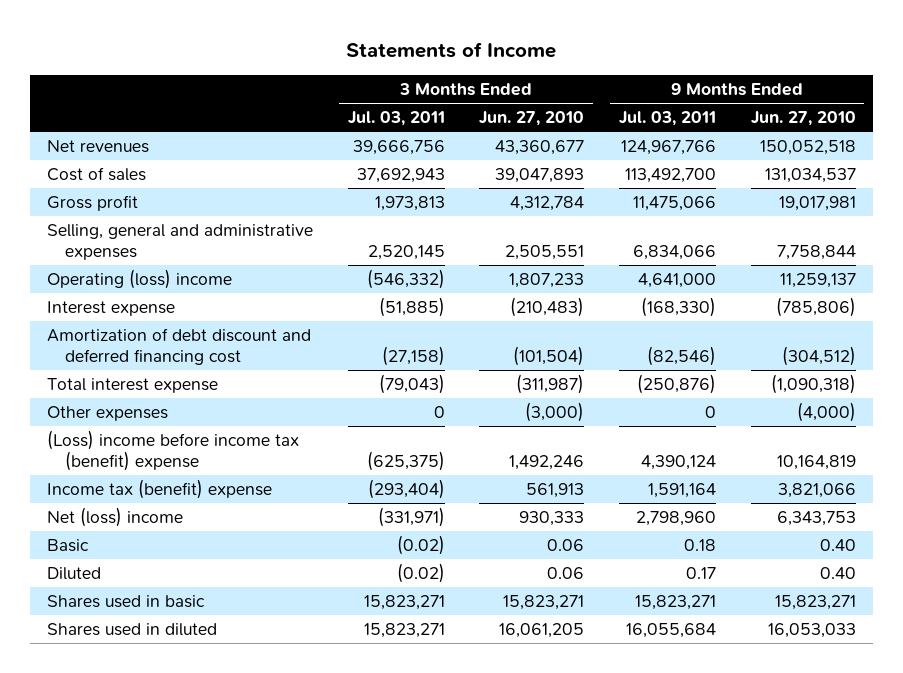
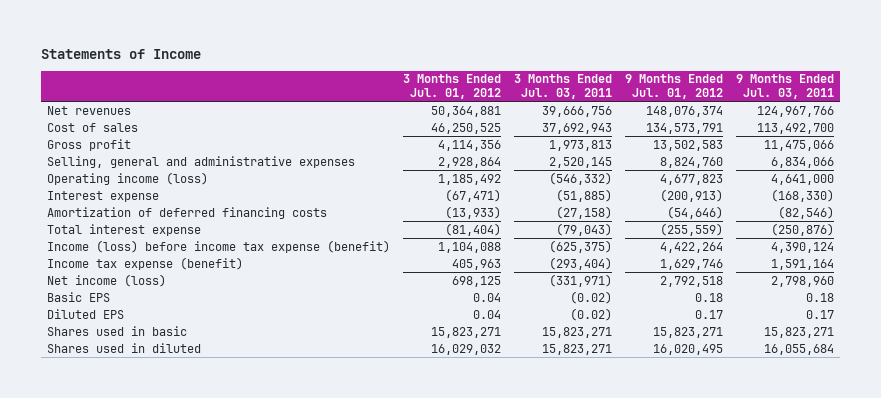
- | 3 Months Ended Jul. 03, 2011 | 3 Months Ended Jun. 27, 2010 | 9 Months Ended Jul. 03, 2011 | 9 Months Ended Jun. 27, 2010
+ | 3 Months Ended Jul. 01, 2012 | 3 Months Ended Jul. 03, 2011 | 9 Months Ended Jul. 01, 2012 | 9 Months Ended Jul. 03, 2011
- Operating (loss) income | (546,332) | 1,807,233 | 4,641,000 | 11,259,137
+ Operating income (loss) | 1,185,492 | (546,332) | 4,677,823 | 4,641,000
- Amortization of debt discount and deferred financing cost | (27,158) | (101,504) | (82,546) | (304,512)
+ Amortization of deferred financing costs | (13,933) | (27,158) | (54,646) | (82,546)
- Other expenses | 0 | (3,000) | 0 | (4,000)
- (Loss) income before income tax (benefit) expense | (625,375) | 1,492,246 | 4,390,124 | 10,164,819
- Income tax (benefit) expense | (293,404) | 561,913 | 1,591,164 | 3,821,066
- Net (loss) income | (331,971) | 930,333 | 2,798,960 | 6,343,753
- Basic | (0.02) | 0.06 | 0.18 | 0.40
- Diluted | (0.02) | 0.06 | 0.17 | 0.40
+ Income (loss) before income tax expense (benefit) | 1,104,088 | (625,375) | 4,422,264 | 4,390,124
+ Income tax expense (benefit) | 405,963 | (293,404) | 1,629,746 | 1,591,164
+ Net income (loss) | 698,125 | (331,971) | 2,792,518 | 2,798,960
+ Basic EPS | 0.04 | (0.02) | 0.18 | 0.18
+ Diluted EPS | 0.04 | (0.02) | 0.17 | 0.17

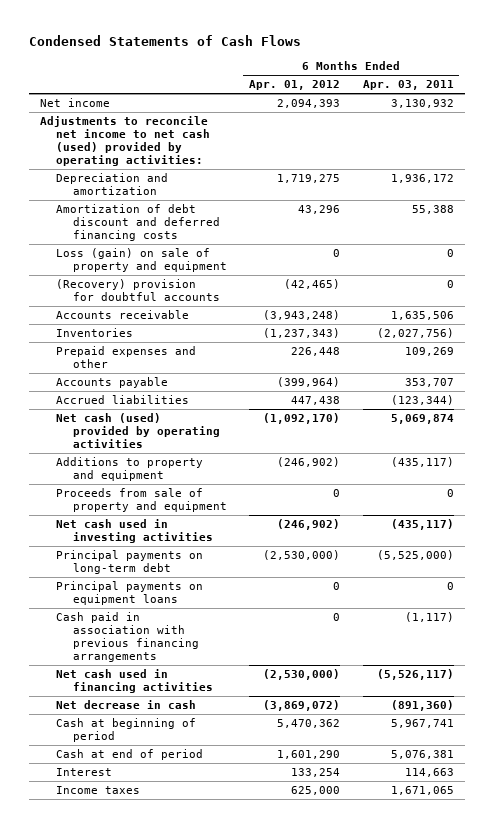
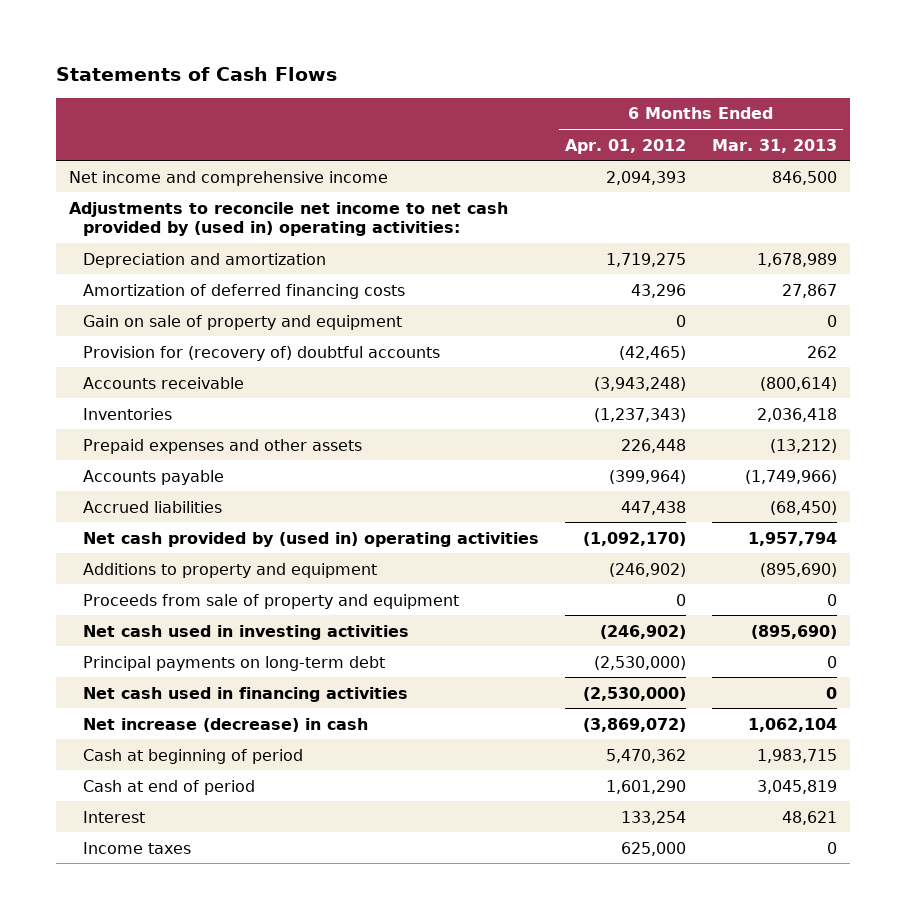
- Condensed Statements of Cash Flows
+ Statements of Cash Flows
- | 6 Months Ended Apr. 01, 2012 | 6 Months Ended Apr. 03, 2011
+ | 6 Months Ended Apr. 01, 2012 | 6 Months Ended Mar. 31, 2013
- Net income | 2,094,393 | 3,130,932
- Adjustments to reconcile net income to net cash (used) provided by operating activities:
+ Net income and comprehensive income | 2,094,393 | 846,500
+ Adjustments to reconcile net income to net cash provided by (used in) operating activities:
- Amortization of debt discount and deferred financing costs | 43,296 | 55,388
- Loss (gain) on sale of property and equipment | 0 | 0
- (Recovery) provision for doubtful accounts | (42,465) | 0
+ Amortization of deferred financing costs | 43,296 | 27,867
+ Gain on sale of property and equipment | 0 | 0
+ Provision for (recovery of) doubtful accounts | (42,465) | 262
- Prepaid expenses and other | 226,448 | 109,269
+ Prepaid expenses and other assets | 226,448 | (13,212)
- Net cash (used) provided by operating activities | (1,092,170) | 5,069,874
+ Net cash provided by (used in) operating activities | (1,092,170) | 1,957,794
- Principal payments on equipment loans | 0 | 0
- Cash paid in association with previous financing arrangements | 0 | (1,117)
- Net decrease in cash | (3,869,072) | (891,360)
+ Net increase (decrease) in cash | (3,869,072) | 1,062,104

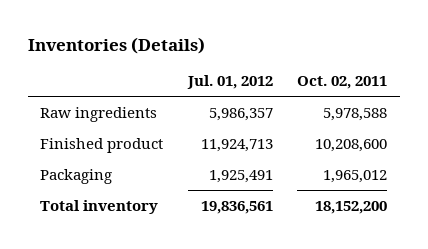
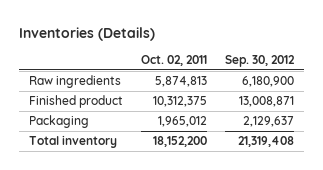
- | Jul. 01, 2012 | Oct. 02, 2011
+ | Oct. 02, 2011 | Sep. 30, 2012
- Raw ingredients | 5,986,357 | 5,978,588
- Finished product | 11,924,713 | 10,208,600
+ Raw ingredients | 5,874,813 | 6,180,900
+ Finished product | 10,312,375 | 13,008,871

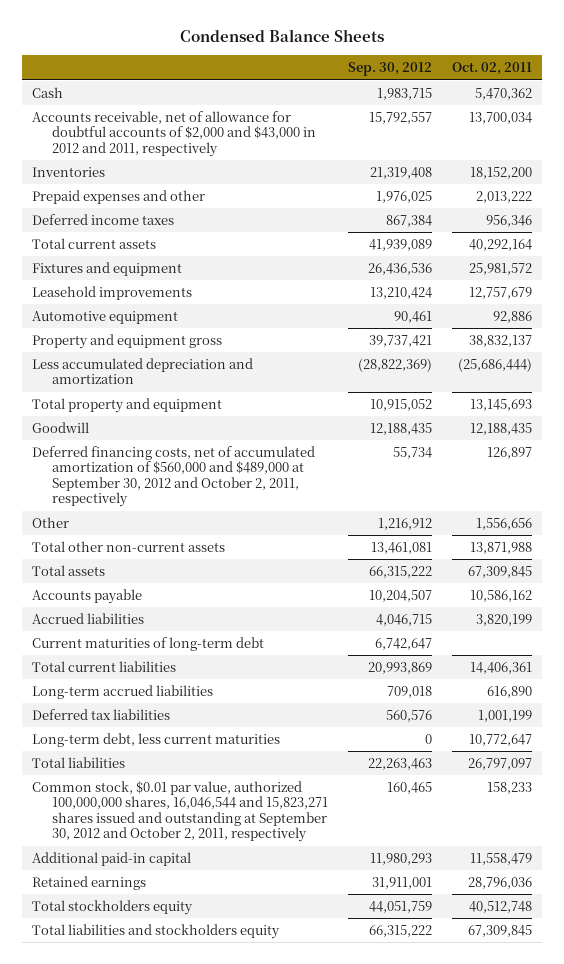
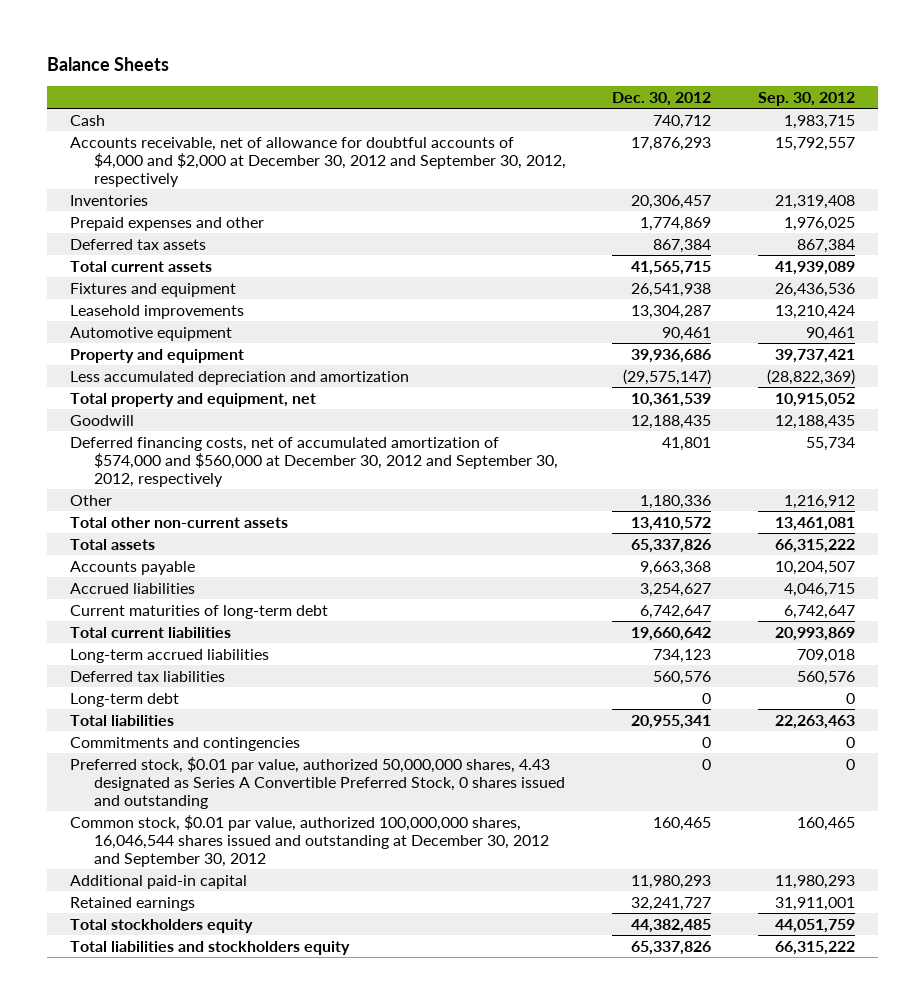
- Condensed Balance Sheets
+ Balance Sheets
- | Sep. 30, 2012 | Oct. 02, 2011
+ | Dec. 30, 2012 | Sep. 30, 2012
- Accounts receivable, net of allowance for doubtful accounts of $2,000 and $43,000 in 2012 and 2011, respectively | 15,792,557 | 13,700,034
+ Accounts receivable, net of allowance for doubtful accounts of $4,000 and $2,000 at December 30, 2012 and September 30, 2012, respectively | 17,876,293 | 15,792,557
- Deferred income taxes | 867,384 | 956,346
+ Deferred tax assets | 867,384 | 867,384
- Property and equipment gross | 39,737,421 | 38,832,137
+ Property and equipment | 39,936,686 | 39,737,421
- Total property and equipment | 10,915,052 | 13,145,693
+ Total property and equipment, net | 10,361,539 | 10,915,052
- Deferred financing costs, net of accumulated amortization of $560,000 and $489,000 at September 30, 2012 and October 2, 2011, respectively | 55,734 | 126,897
+ Deferred financing costs, net of accumulated amortization of $574,000 and $560,000 at December 30, 2012 and September 30, 2012, respectively | 41,801 | 55,734
- Long-term debt, less current maturities | 0 | 10,772,647
+ Long-term debt | 0 | 0
- Common stock, $0.01 par value, authorized 100,000,000 shares, 16,046,544 and 15,823,271 shares issued and outstanding at September 30, 2012 and October 2, 2011, respectively | 160,465 | 158,233
+ Commitments and contingencies | 0 | 0
+ Preferred stock, $0.01 par value, authorized 50,000,000 shares, 4.43 designated as Series A Convertible Preferred Stock, 0 shares issued and outstanding | 0 | 0
+ Common stock, $0.01 par value, authorized 100,000,000 shares, 16,046,544 shares issued and outstanding at December 30, 2012 and September 30, 2012 | 160,465 | 160,465

